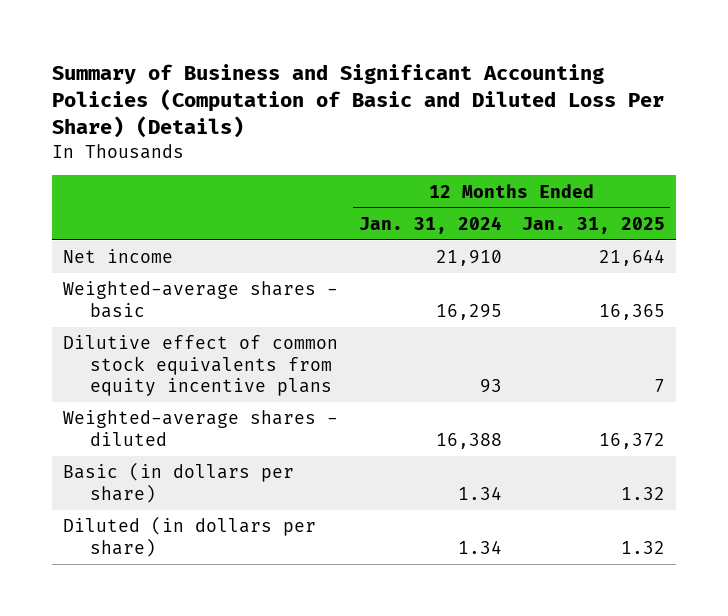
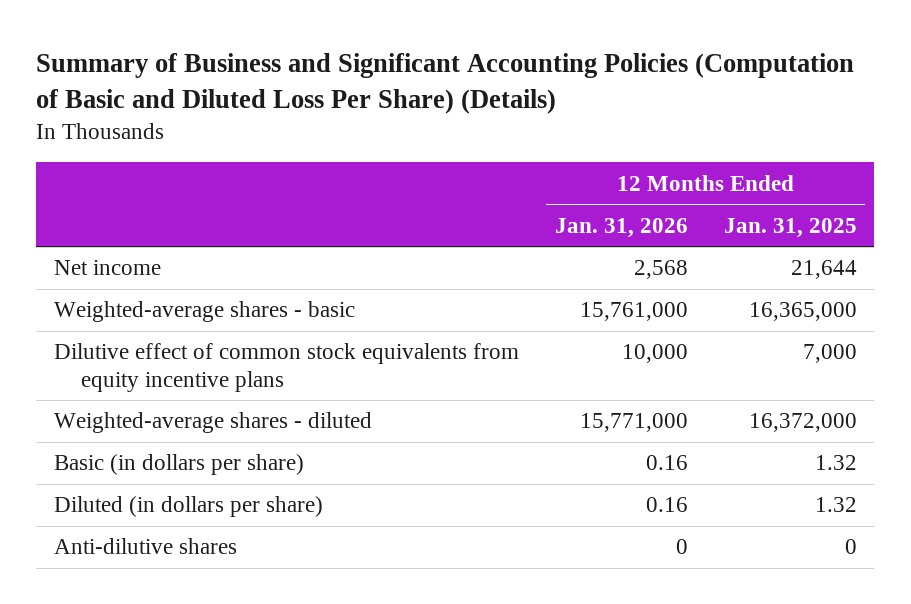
- | 12 Months Ended Jan. 31, 2024 | 12 Months Ended Jan. 31, 2025
+ | 12 Months Ended Jan. 31, 2026 | 12 Months Ended Jan. 31, 2025
- Weighted-average shares - basic | 16,295 | 16,365
- Dilutive effect of common stock equivalents from equity incentive plans | 93 | 7
- Weighted-average shares - diluted | 16,388 | 16,372
+ Weighted-average shares - basic | 15,761,000 | 16,365,000
+ Dilutive effect of common stock equivalents from equity incentive plans | 10,000 | 7,000
+ Weighted-average shares - diluted | 15,771,000 | 16,372,000
+ Anti-dilutive shares | 0 | 0

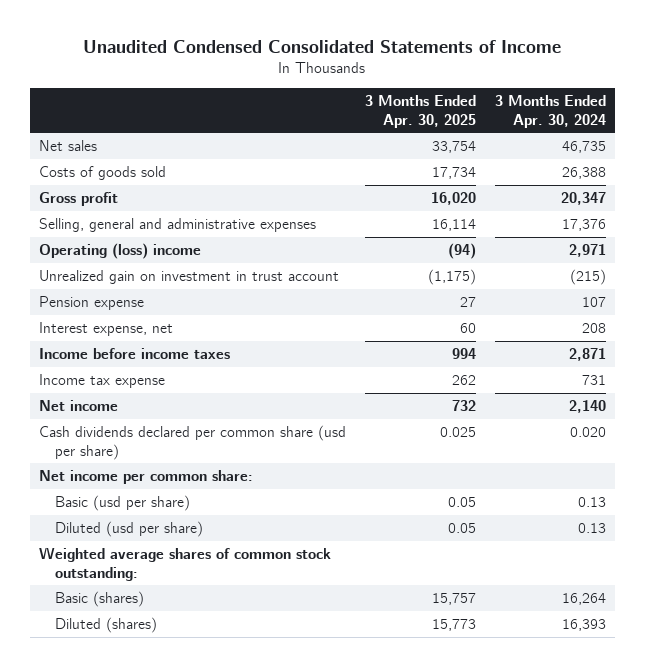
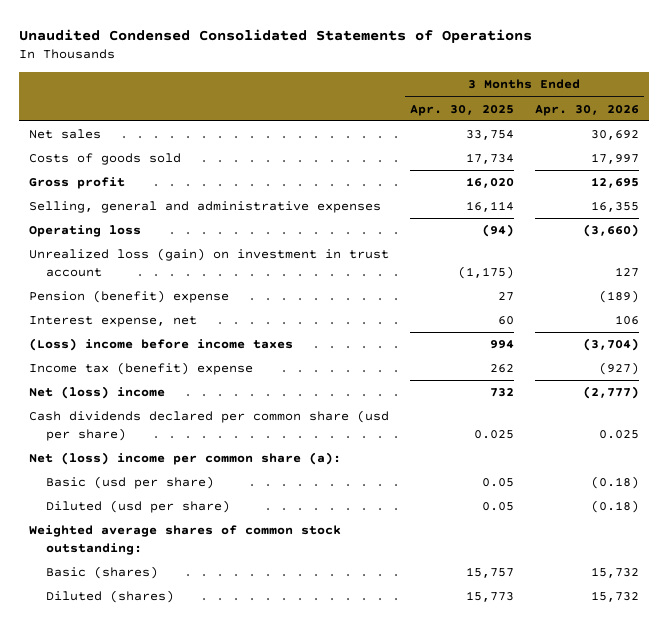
- Unaudited Condensed Consolidated Statements of Income
+ Unaudited Condensed Consolidated Statements of Operations
- | 3 Months Ended Apr. 30, 2025 | 3 Months Ended Apr. 30, 2024
+ | 3 Months Ended Apr. 30, 2025 | 3 Months Ended Apr. 30, 2026
- Operating (loss) income | (94) | 2,971
- Unrealized gain on investment in trust account | (1,175) | (215)
- Pension expense | 27 | 107
+ Operating loss | (94) | (3,660)
+ Unrealized loss (gain) on investment in trust account | (1,175) | 127
+ Pension (benefit) expense | 27 | (189)
- Income before income taxes | 994 | 2,871
- Income tax expense | 262 | 731
- Net income | 732 | 2,140
+ (Loss) income before income taxes | 994 | (3,704)
+ Income tax (benefit) expense | 262 | (927)
+ Net (loss) income | 732 | (2,777)
- Net income per common share:
+ Net (loss) income per common share (a):

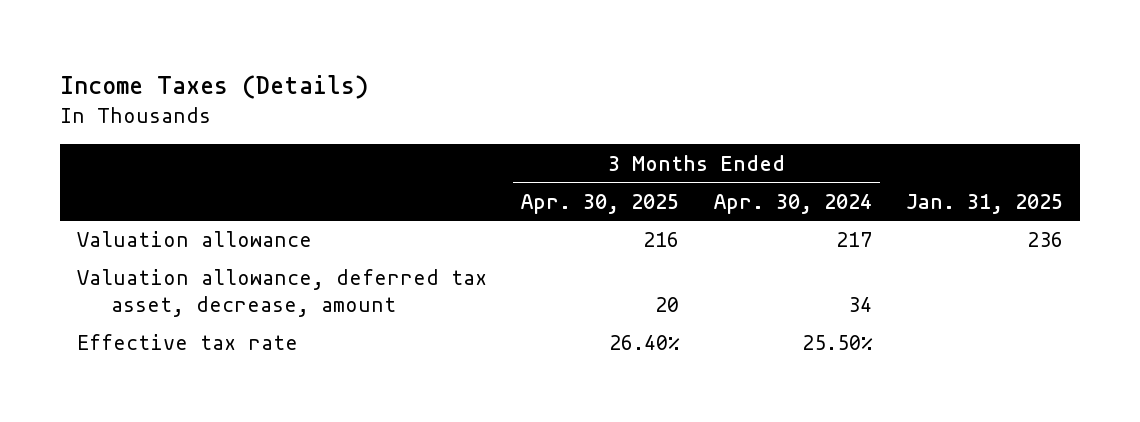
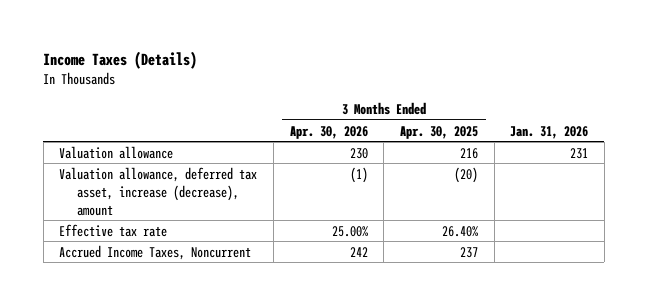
- | 3 Months Ended Apr. 30, 2025 | 3 Months Ended Apr. 30, 2024 | Jan. 31, 2025
+ | 3 Months Ended Apr. 30, 2026 | 3 Months Ended Apr. 30, 2025 | Jan. 31, 2026
- Valuation allowance, deferred tax asset, decrease, amount | 20 | 34 |
+ Valuation allowance, deferred tax asset, increase (decrease), amount | (1) | (20) |
+ Accrued Income Taxes, Noncurrent | 242 | 237 |

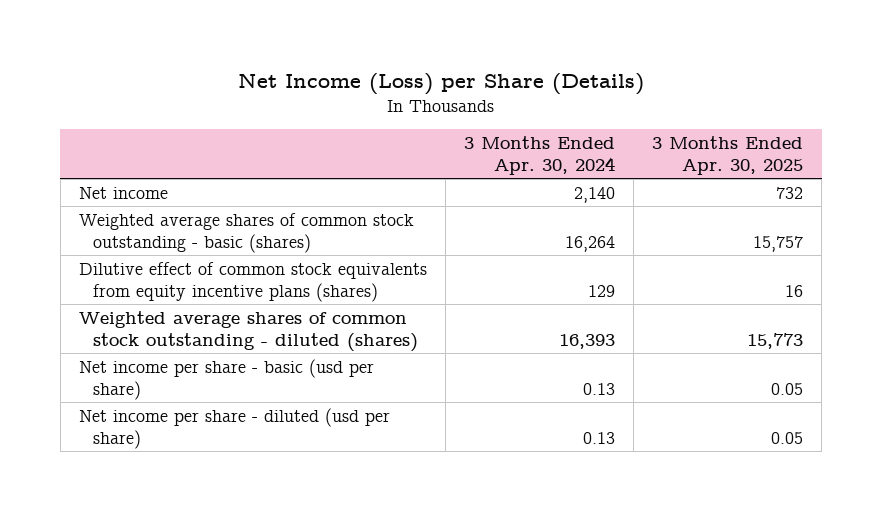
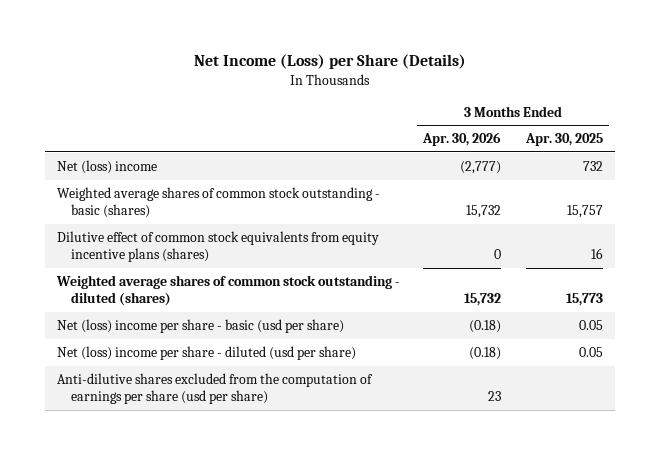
- | 3 Months Ended Apr. 30, 2024 | 3 Months Ended Apr. 30, 2025
+ | 3 Months Ended Apr. 30, 2026 | 3 Months Ended Apr. 30, 2025
- Net income | 2,140 | 732
+ Net (loss) income | (2,777) | 732
- Net income per share - basic (usd per share) | 0.13 | 0.05
- Net income per share - diluted (usd per share) | 0.13 | 0.05
+ Net (loss) income per share - basic (usd per share) | (0.18) | 0.05
+ Net (loss) income per share - diluted (usd per share) | (0.18) | 0.05
+ Anti-dilutive shares excluded from the computation of earnings per share (usd per share) | 23 |

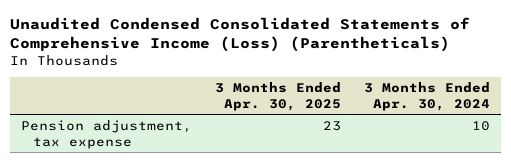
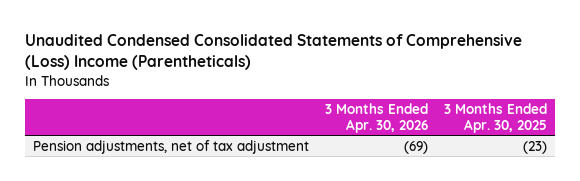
- Unaudited Condensed Consolidated Statements of Comprehensive Income (Loss) (Parentheticals)
+ Unaudited Condensed Consolidated Statements of Comprehensive (Loss) Income (Parentheticals)
- | 3 Months Ended Apr. 30, 2025 | 3 Months Ended Apr. 30, 2024
+ | 3 Months Ended Apr. 30, 2026 | 3 Months Ended Apr. 30, 2025
- Pension adjustment, tax expense | 23 | 10
+ Pension adjustments, net of tax adjustment | (69) | (23)

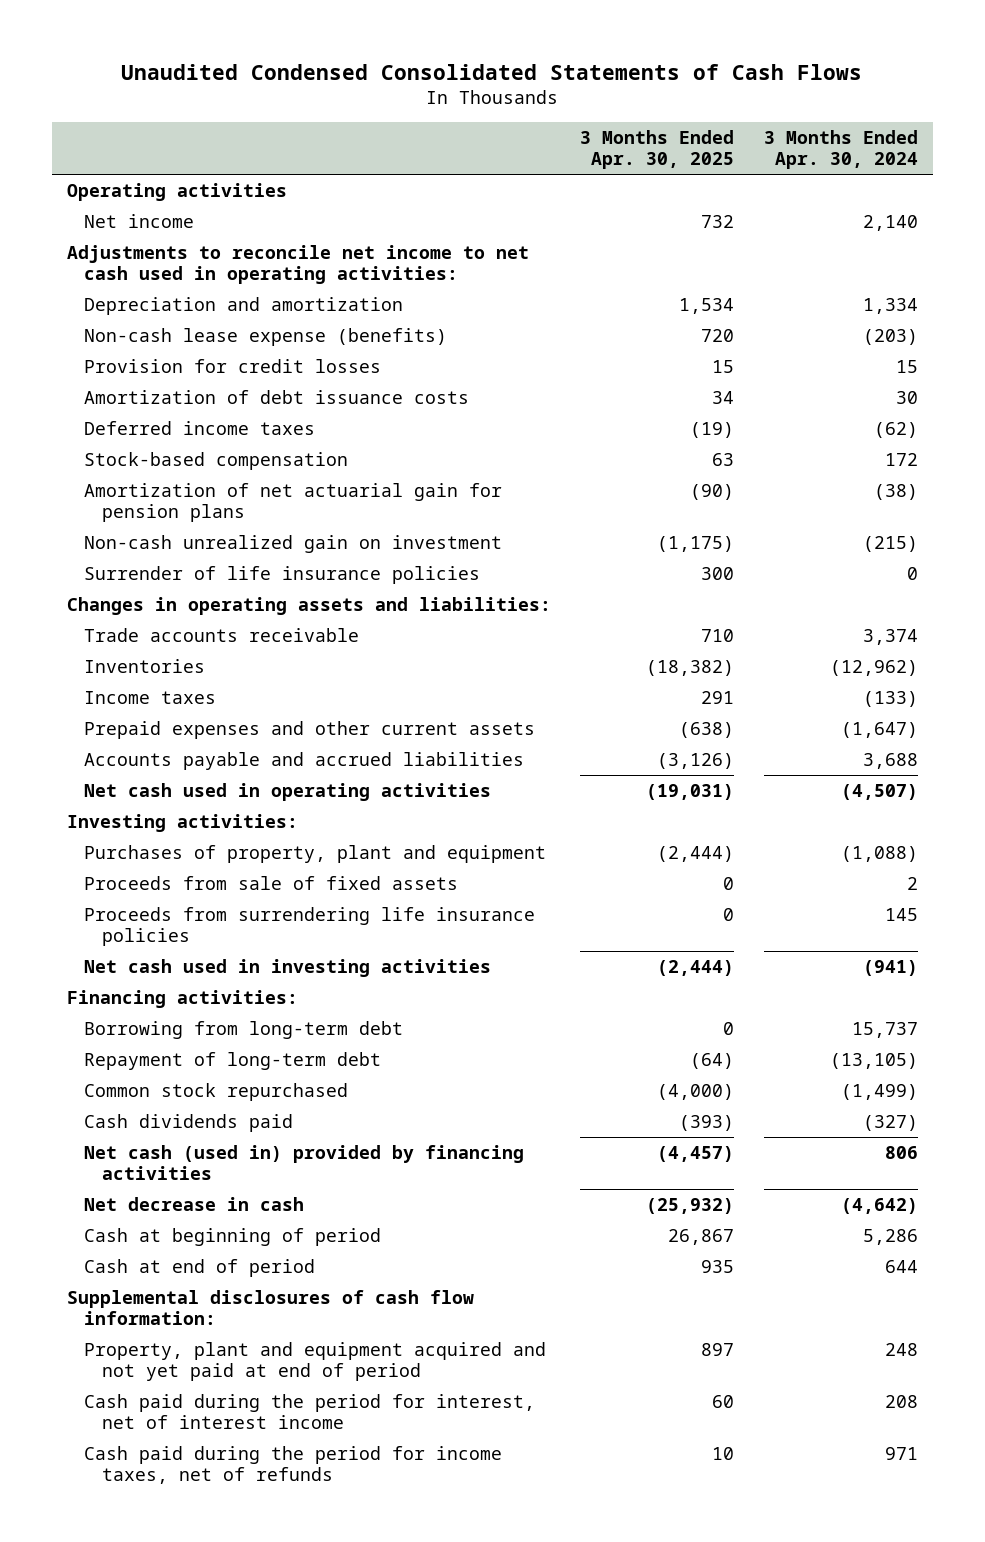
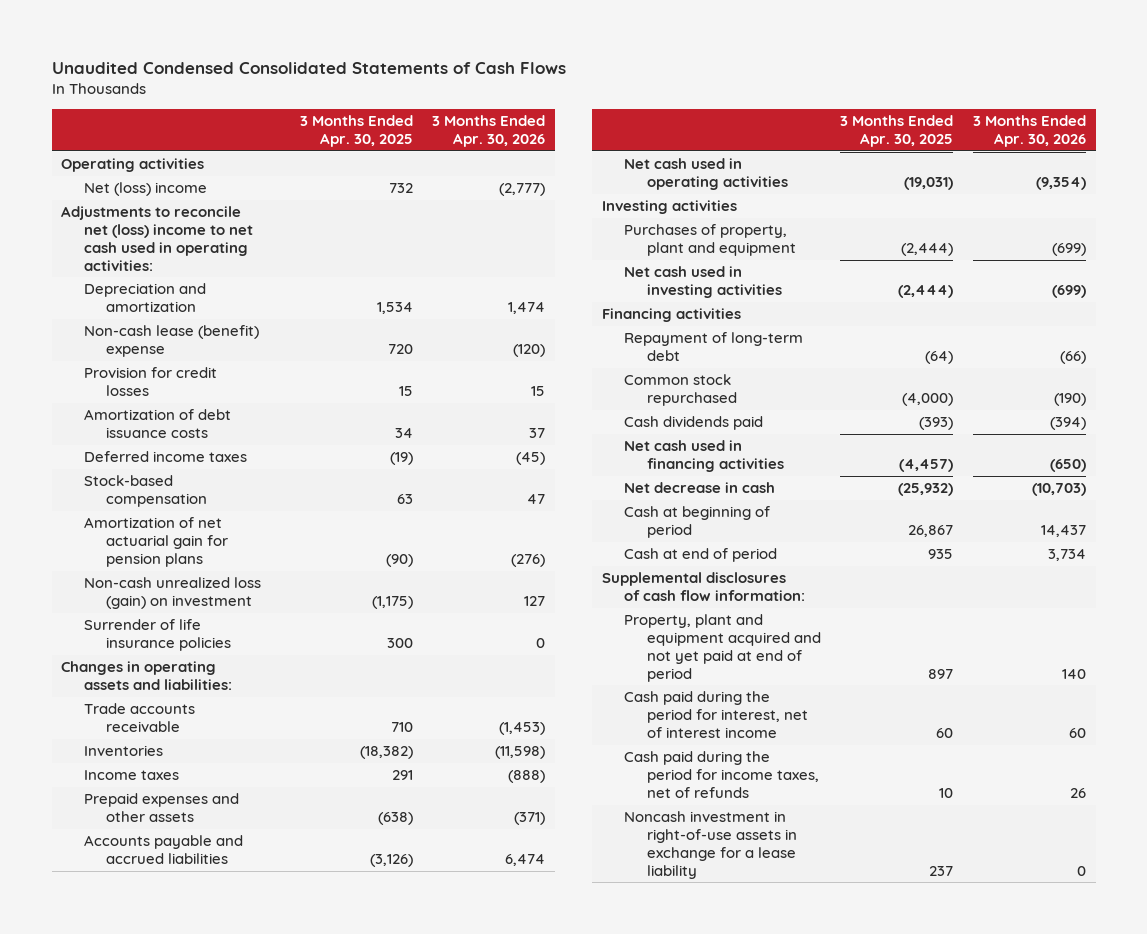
- | 3 Months Ended Apr. 30, 2025 | 3 Months Ended Apr. 30, 2024
+ | 3 Months Ended Apr. 30, 2025 | 3 Months Ended Apr. 30, 2026
- Net income | 732 | 2,140
- Adjustments to reconcile net income to net cash used in operating activities:
+ Net (loss) income | 732 | (2,777)
+ Adjustments to reconcile net (loss) income to net cash used in operating activities:
- Non-cash lease expense (benefits) | 720 | (203)
+ Non-cash lease (benefit) expense | 720 | (120)
- Non-cash unrealized gain on investment | (1,175) | (215)
+ Non-cash unrealized loss (gain) on investment | (1,175) | 127
- Prepaid expenses and other current assets | (638) | (1,647)
+ Prepaid expenses and other assets | (638) | (371)
- Investing activities:
+ Investing activities
- Proceeds from sale of fixed assets | 0 | 2
- Proceeds from surrendering life insurance policies | 0 | 145
- Financing activities:
- Borrowing from long-term debt | 0 | 15,737
+ Financing activities
- Net cash (used in) provided by financing activities | (4,457) | 806
+ Net cash used in financing activities | (4,457) | (650)
+ Noncash investment in right-of-use assets in exchange for a lease liability | 237 | 0

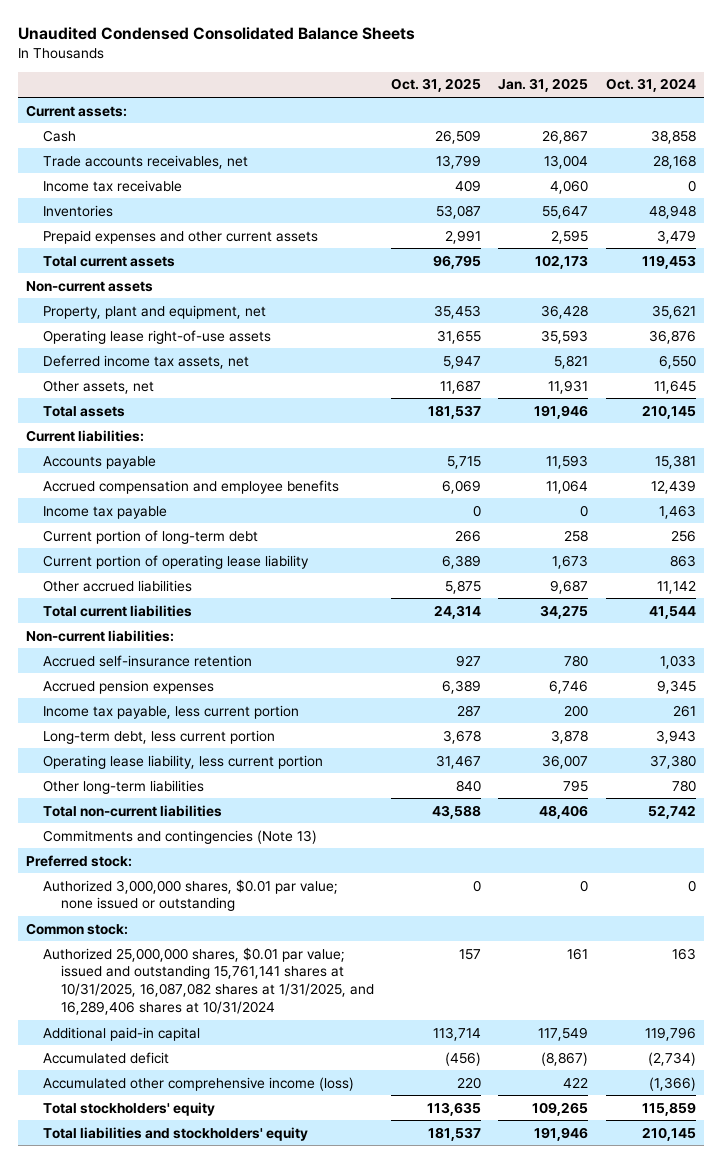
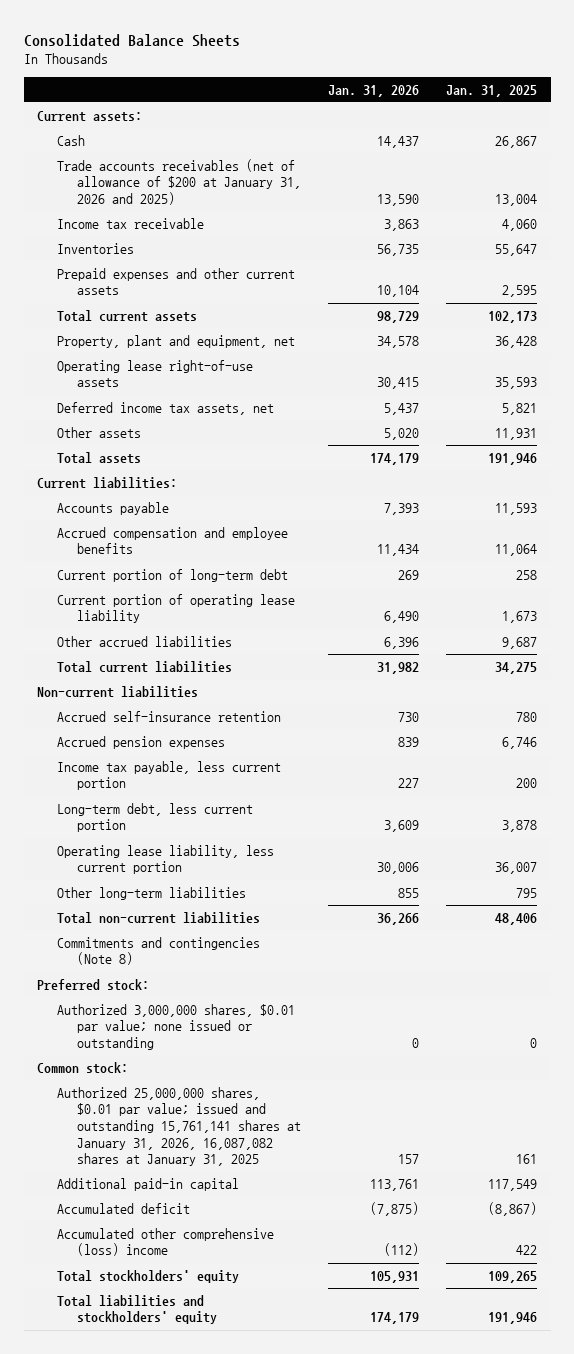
- Unaudited Condensed Consolidated Balance Sheets
+ Consolidated Balance Sheets
- | Oct. 31, 2025 | Jan. 31, 2025 | Oct. 31, 2024
+ | Jan. 31, 2026 | Jan. 31, 2025
- Trade accounts receivables, net | 13,799 | 13,004 | 28,168
+ Trade accounts receivables (net of allowance of $200 at January 31, 2026 and 2025) | 13,590 | 13,004
- Non-current assets
- Other assets, net | 11,687 | 11,931 | 11,645
+ Other assets | 5,020 | 11,931
- Income tax payable | 0 | 0 | 1,463
- Non-current liabilities:
+ Non-current liabilities
- Commitments and contingencies (Note 13)
+ Commitments and contingencies (Note 8)
- Authorized 25,000,000 shares, $0.01 par value; issued and outstanding 15,761,141 shares at 10/31/2025, 16,087,082 shares at 1/31/2025, and 16,289,406 shares at 10/31/2024 | 157 | 161 | 163
+ Authorized 25,000,000 shares, $0.01 par value; issued and outstanding 15,761,141 shares at January 31, 2026, 16,087,082 shares at January 31, 2025 | 157 | 161
- Accumulated other comprehensive income (loss) | 220 | 422 | (1,366)
+ Accumulated other comprehensive (loss) income | (112) | 422

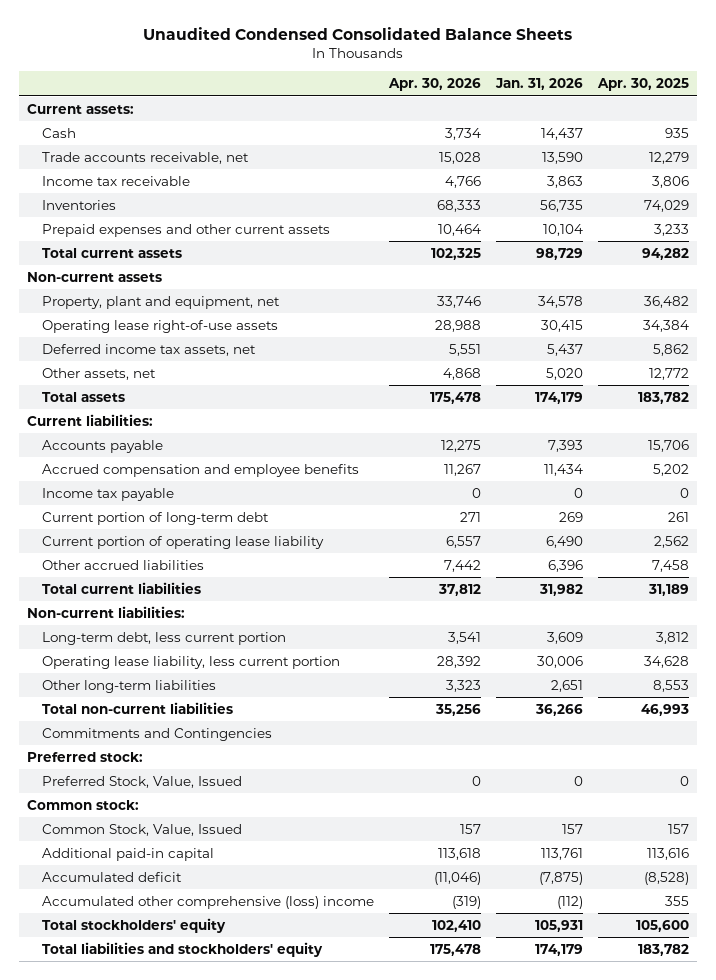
- Consolidated Balance Sheets
+ Unaudited Condensed Consolidated Balance Sheets
- | Jan. 31, 2026 | Jan. 31, 2025
+ | Apr. 30, 2026 | Jan. 31, 2026 | Apr. 30, 2025
- Trade accounts receivables (net of allowance of $200 at January 31, 2026 and 2025) | 13,590 | 13,004
+ Trade accounts receivable, net | 15,028 | 13,590 | 12,279
+ Non-current assets
- Other assets | 5,020 | 11,931
+ Other assets, net | 4,868 | 5,020 | 12,772
+ Income tax payable | 0 | 0 | 0
- Non-current liabilities
- Accrued self-insurance retention | 730 | 780
- Accrued pension expenses | 839 | 6,746
- Income tax payable, less current portion | 227 | 200
+ Non-current liabilities:
- Other long-term liabilities | 855 | 795
+ Other long-term liabilities | 3,323 | 2,651 | 8,553
- Commitments and contingencies (Note 8)
+ Commitments and Contingencies
- Authorized 3,000,000 shares, $0.01 par value; none issued or outstanding | 0 | 0
+ Preferred Stock, Value, Issued | 0 | 0 | 0
- Authorized 25,000,000 shares, $0.01 par value; issued and outstanding 15,761,141 shares at January 31, 2026, 16,087,082 shares at January 31, 2025 | 157 | 161
+ Common Stock, Value, Issued | 157 | 157 | 157

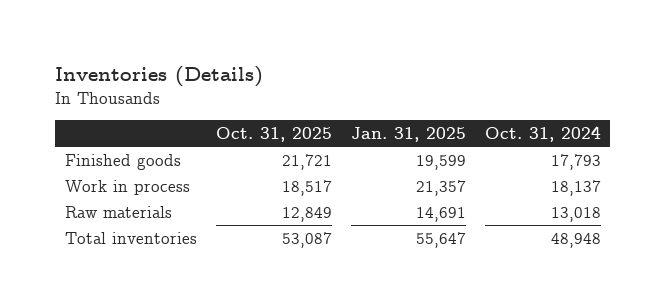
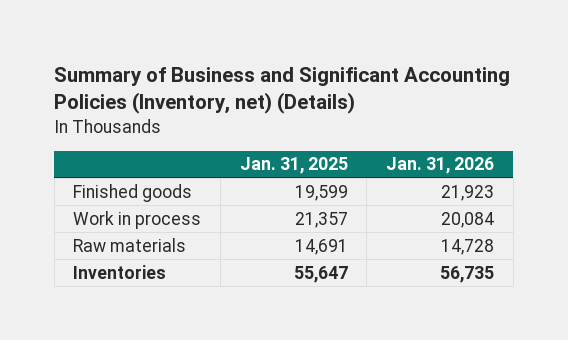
- Inventories (Details)
+ Summary of Business and Significant Accounting Policies (Inventory, net) (Details)
- | Oct. 31, 2025 | Jan. 31, 2025 | Oct. 31, 2024
+ | Jan. 31, 2025 | Jan. 31, 2026
- Total inventories | 53,087 | 55,647 | 48,948
+ Inventories | 55,647 | 56,735

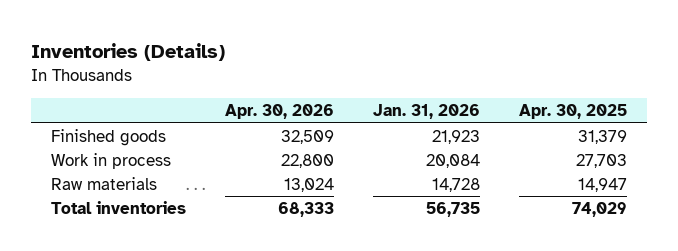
- Summary of Business and Significant Accounting Policies (Inventory, net) (Details)
+ Inventories (Details)
- | Jan. 31, 2025 | Jan. 31, 2026
+ | Apr. 30, 2026 | Jan. 31, 2026 | Apr. 30, 2025
- Inventories | 55,647 | 56,735
+ Total inventories | 68,333 | 56,735 | 74,029

